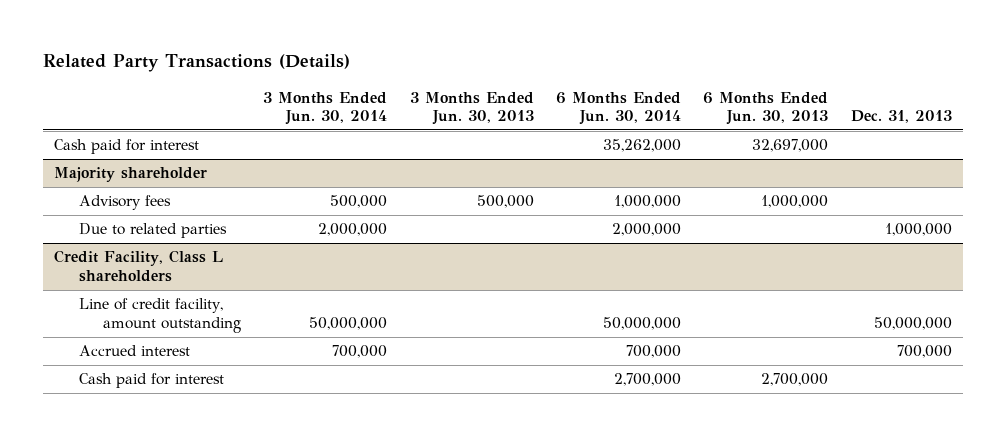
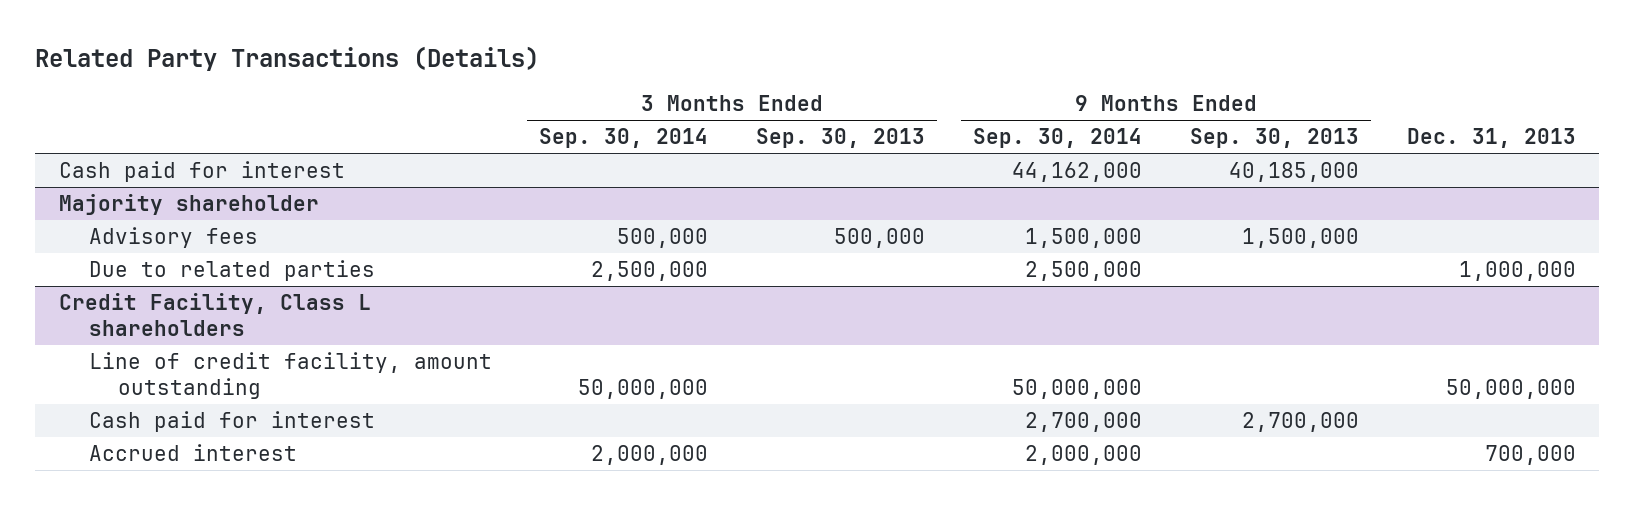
- | 3 Months Ended Jun. 30, 2014 | 3 Months Ended Jun. 30, 2013 | 6 Months Ended Jun. 30, 2014 | 6 Months Ended Jun. 30, 2013 | Dec. 31, 2013
+ | 3 Months Ended Sep. 30, 2014 | 3 Months Ended Sep. 30, 2013 | 9 Months Ended Sep. 30, 2014 | 9 Months Ended Sep. 30, 2013 | Dec. 31, 2013
@ Credit Facility, Class L shareholders
moved down: Accrued interest | 2,000,000 | | 2,000,000 | | 700,000

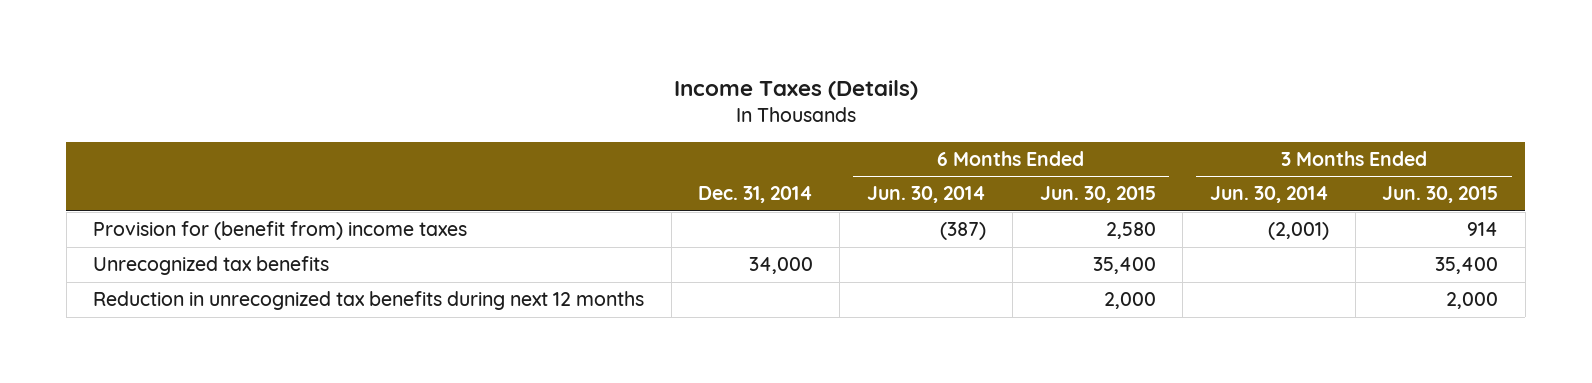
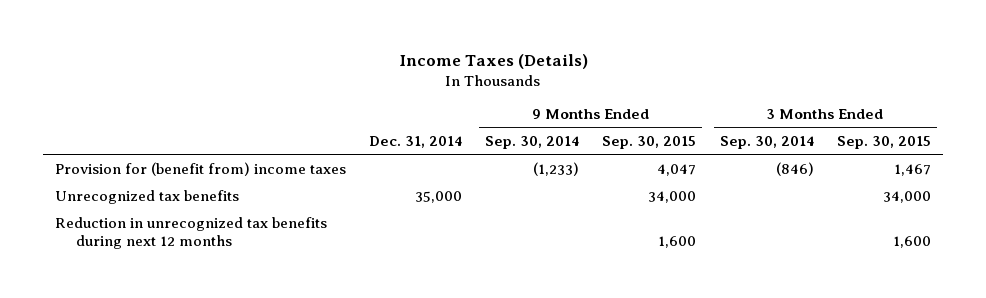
- | Dec. 31, 2014 | 6 Months Ended Jun. 30, 2014 | 6 Months Ended Jun. 30, 2015 | 3 Months Ended Jun. 30, 2014 | 3 Months Ended Jun. 30, 2015
+ | Dec. 31, 2014 | 9 Months Ended Sep. 30, 2014 | 9 Months Ended Sep. 30, 2015 | 3 Months Ended Sep. 30, 2014 | 3 Months Ended Sep. 30, 2015
- Unrecognized tax benefits | 34,000 | | 35,400 | | 35,400
+ Unrecognized tax benefits | 35,000 | | 34,000 | | 34,000

